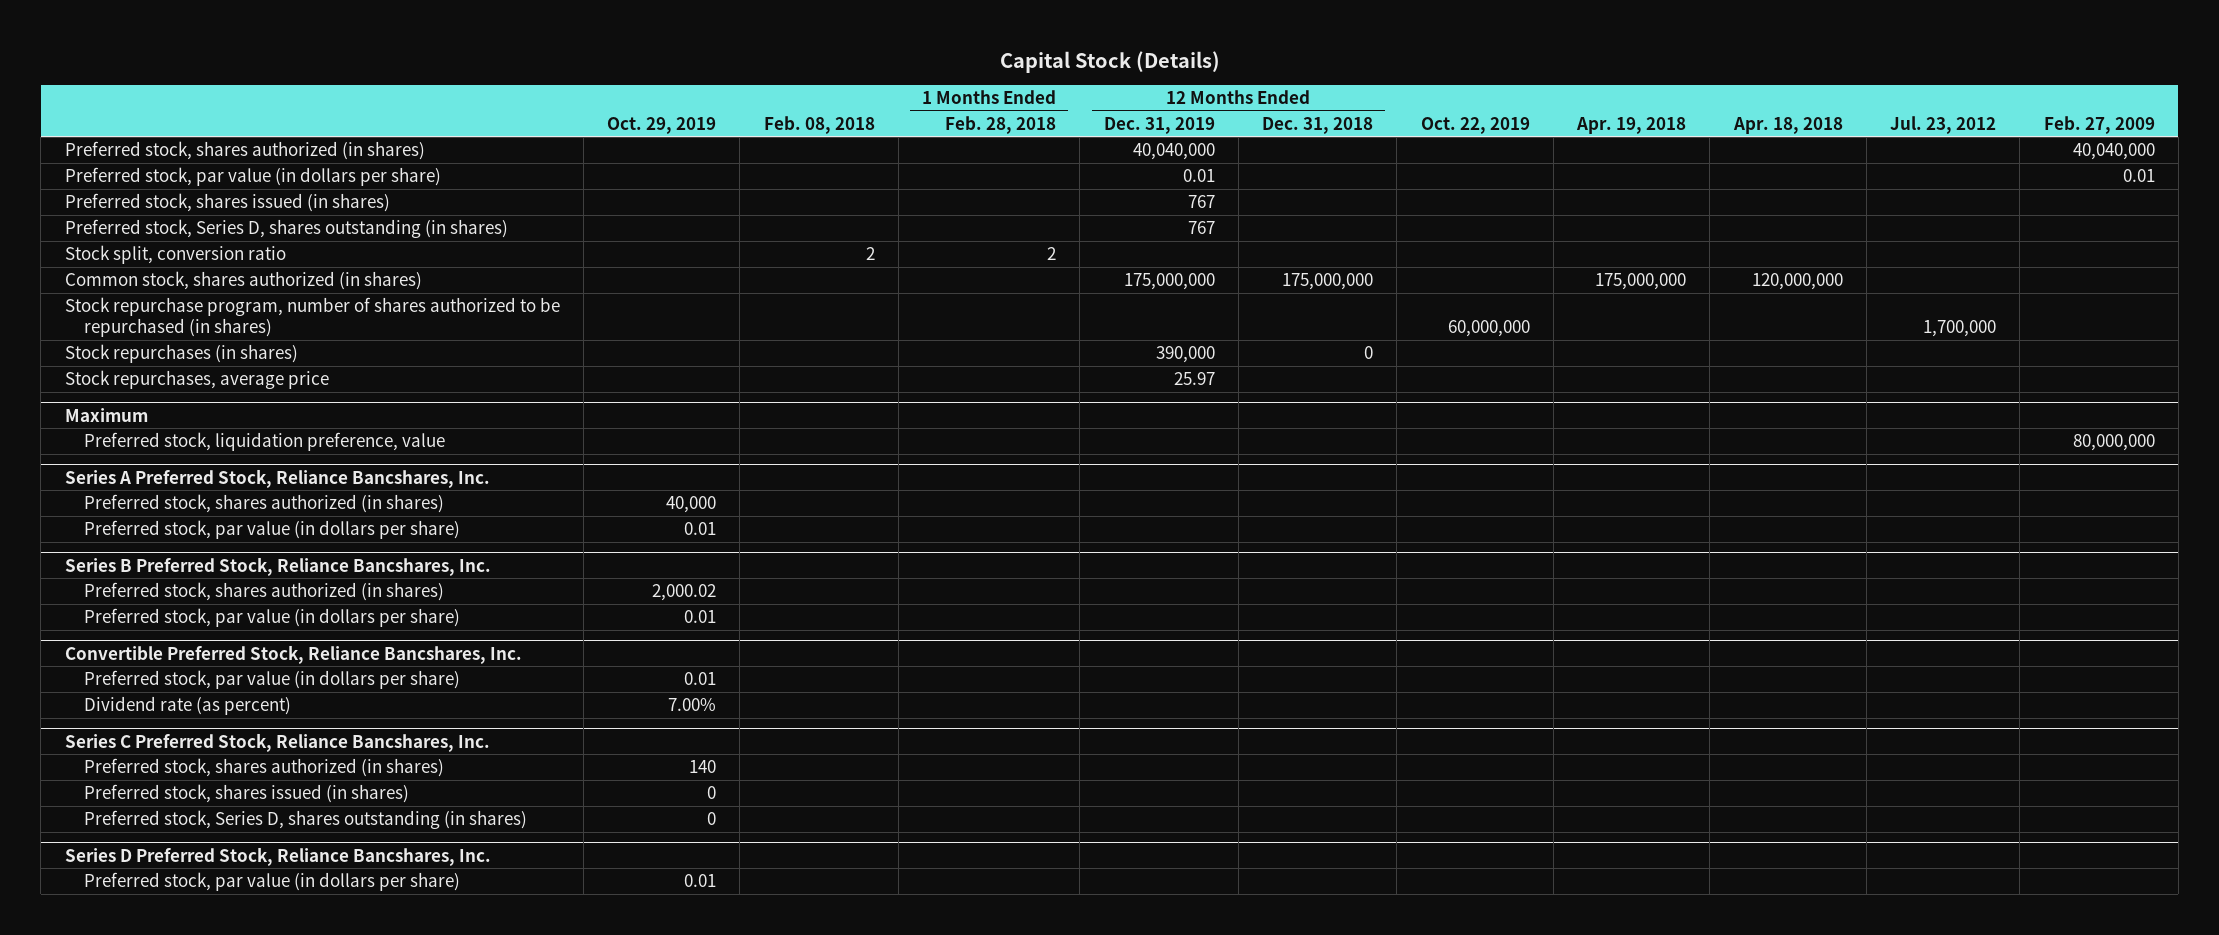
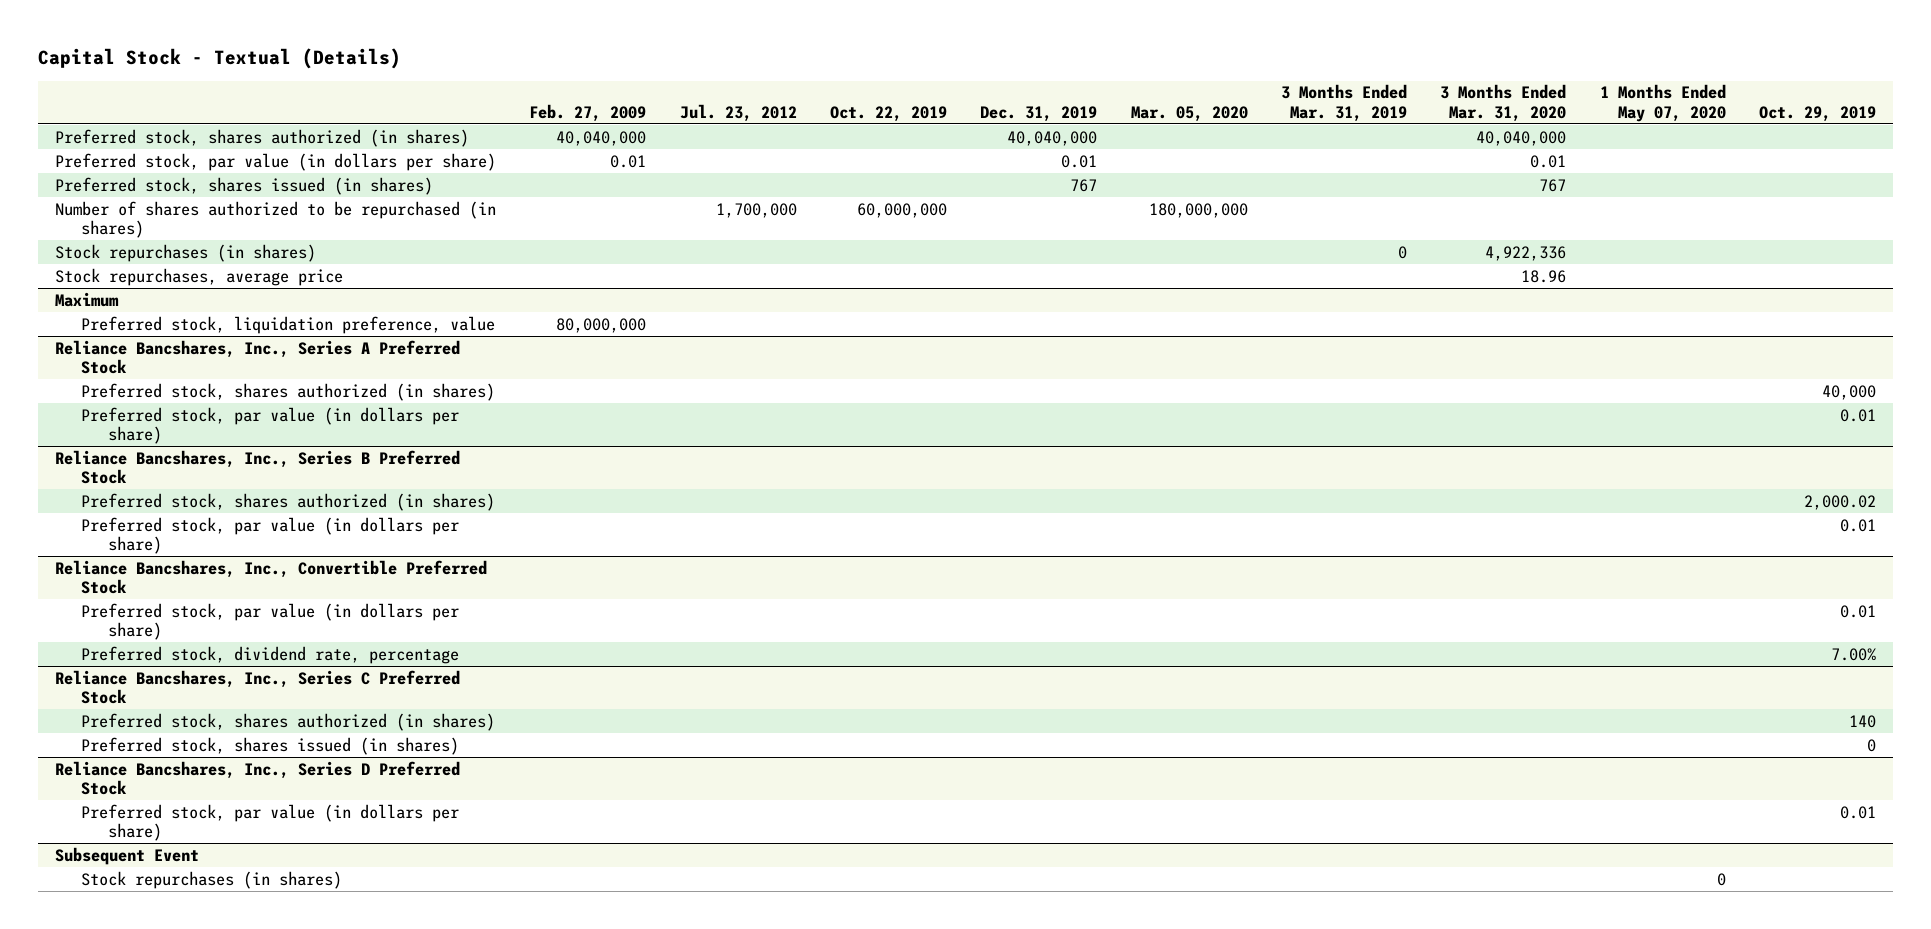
- Capital Stock (Details)
+ Capital Stock - Textual (Details)
- | Oct. 29, 2019 | Feb. 08, 2018 | 1 Months Ended Feb. 28, 2018 | 12 Months Ended Dec. 31, 2019 | 12 Months Ended Dec. 31, 2018 | Oct. 22, 2019 | Apr. 19, 2018 | Apr. 18, 2018 | Jul. 23, 2012 | Feb. 27, 2009
+ | Feb. 27, 2009 | Jul. 23, 2012 | Oct. 22, 2019 | Dec. 31, 2019 | Mar. 05, 2020 | 3 Months Ended Mar. 31, 2019 | 3 Months Ended Mar. 31, 2020 | 1 Months Ended May 07, 2020 | Oct. 29, 2019
- Preferred stock, Series D, shares outstanding (in shares) | | | | 767 | | | | | |
- Stock split, conversion ratio | | 2 | 2 | | | | | | |
- Common stock, shares authorized (in shares) | | | | 175,000,000 | 175,000,000 | | 175,000,000 | 120,000,000 | |
- Stock repurchase program, number of shares authorized to be repurchased (in shares) | | | | | | 60,000,000 | | | 1,700,000 |
+ Number of shares authorized to be repurchased (in shares) | | 1,700,000 | 60,000,000 | | 180,000,000 | | | |
- Series A Preferred Stock, Reliance Bancshares, Inc.
+ Reliance Bancshares, Inc., Series A Preferred Stock
- Series B Preferred Stock, Reliance Bancshares, Inc.
+ Reliance Bancshares, Inc., Series B Preferred Stock
- Convertible Preferred Stock, Reliance Bancshares, Inc.
+ Reliance Bancshares, Inc., Convertible Preferred Stock
- Dividend rate (as percent) | 7.00% | | | | | | | | |
- Series C Preferred Stock, Reliance Bancshares, Inc.
+ Preferred stock, dividend rate, percentage | | | | | | | | | 7.00%
+ Reliance Bancshares, Inc., Series C Preferred Stock
- Preferred stock, Series D, shares outstanding (in shares) | 0 | | | | | | | | |
- Series D Preferred Stock, Reliance Bancshares, Inc.
+ Reliance Bancshares, Inc., Series D Preferred Stock
+ Subsequent Event
+ Stock repurchases (in shares) | | | | | | | | 0 |

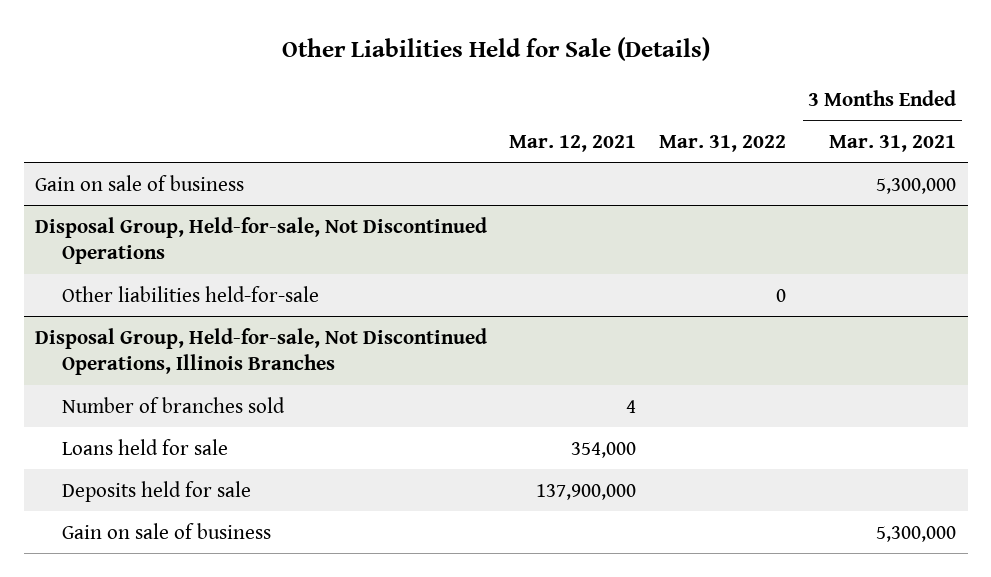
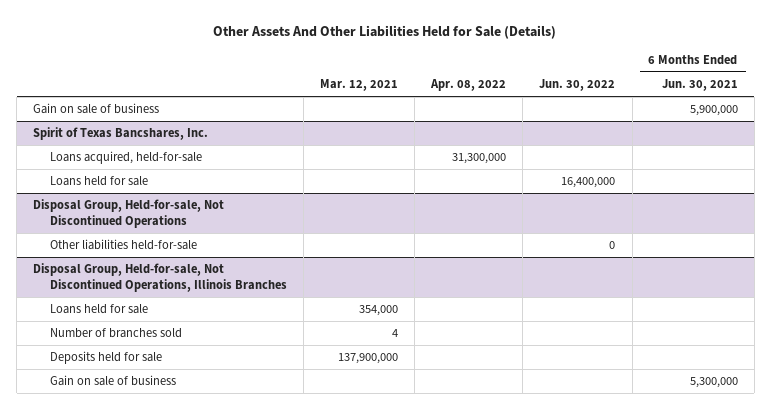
- Other Liabilities Held for Sale (Details)
+ Other Assets And Other Liabilities Held for Sale (Details)
- | Mar. 12, 2021 | Mar. 31, 2022 | 3 Months Ended Mar. 31, 2021
+ | Mar. 12, 2021 | Apr. 08, 2022 | Jun. 30, 2022 | 6 Months Ended Jun. 30, 2021
+ Spirit of Texas Bancshares, Inc.
+ Loans acquired, held-for-sale | | 31,300,000 | |
+ Loans held for sale | | | 16,400,000 |
@ Disposal Group, Held-for-sale, Not Discontinued Operations, Illinois Branches
moved down: Number of branches sold | 4 | | |

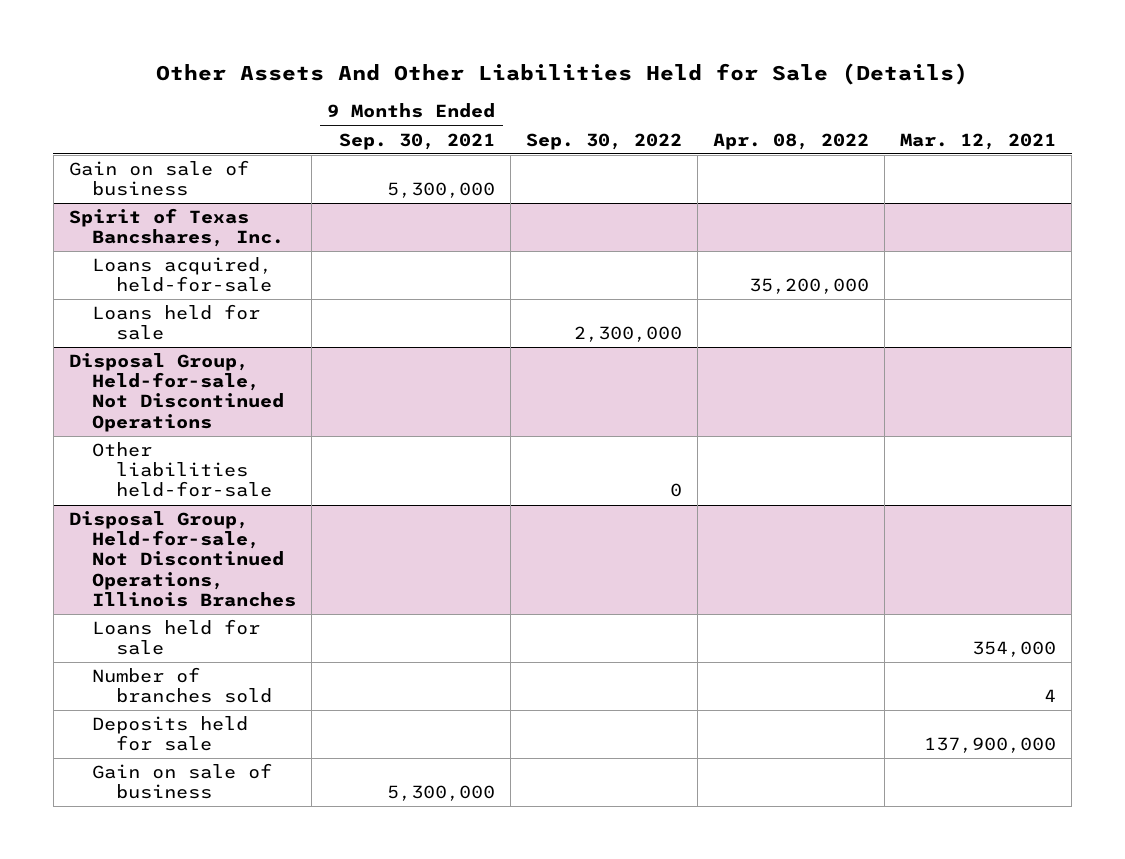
- | Mar. 12, 2021 | Apr. 08, 2022 | Jun. 30, 2022 | 6 Months Ended Jun. 30, 2021
+ | 9 Months Ended Sep. 30, 2021 | Sep. 30, 2022 | Apr. 08, 2022 | Mar. 12, 2021
@ Spirit of Texas Bancshares, Inc.
- Loans acquired, held-for-sale | | 31,300,000 | |
+ Loans acquired, held-for-sale | | | 35,200,000 |

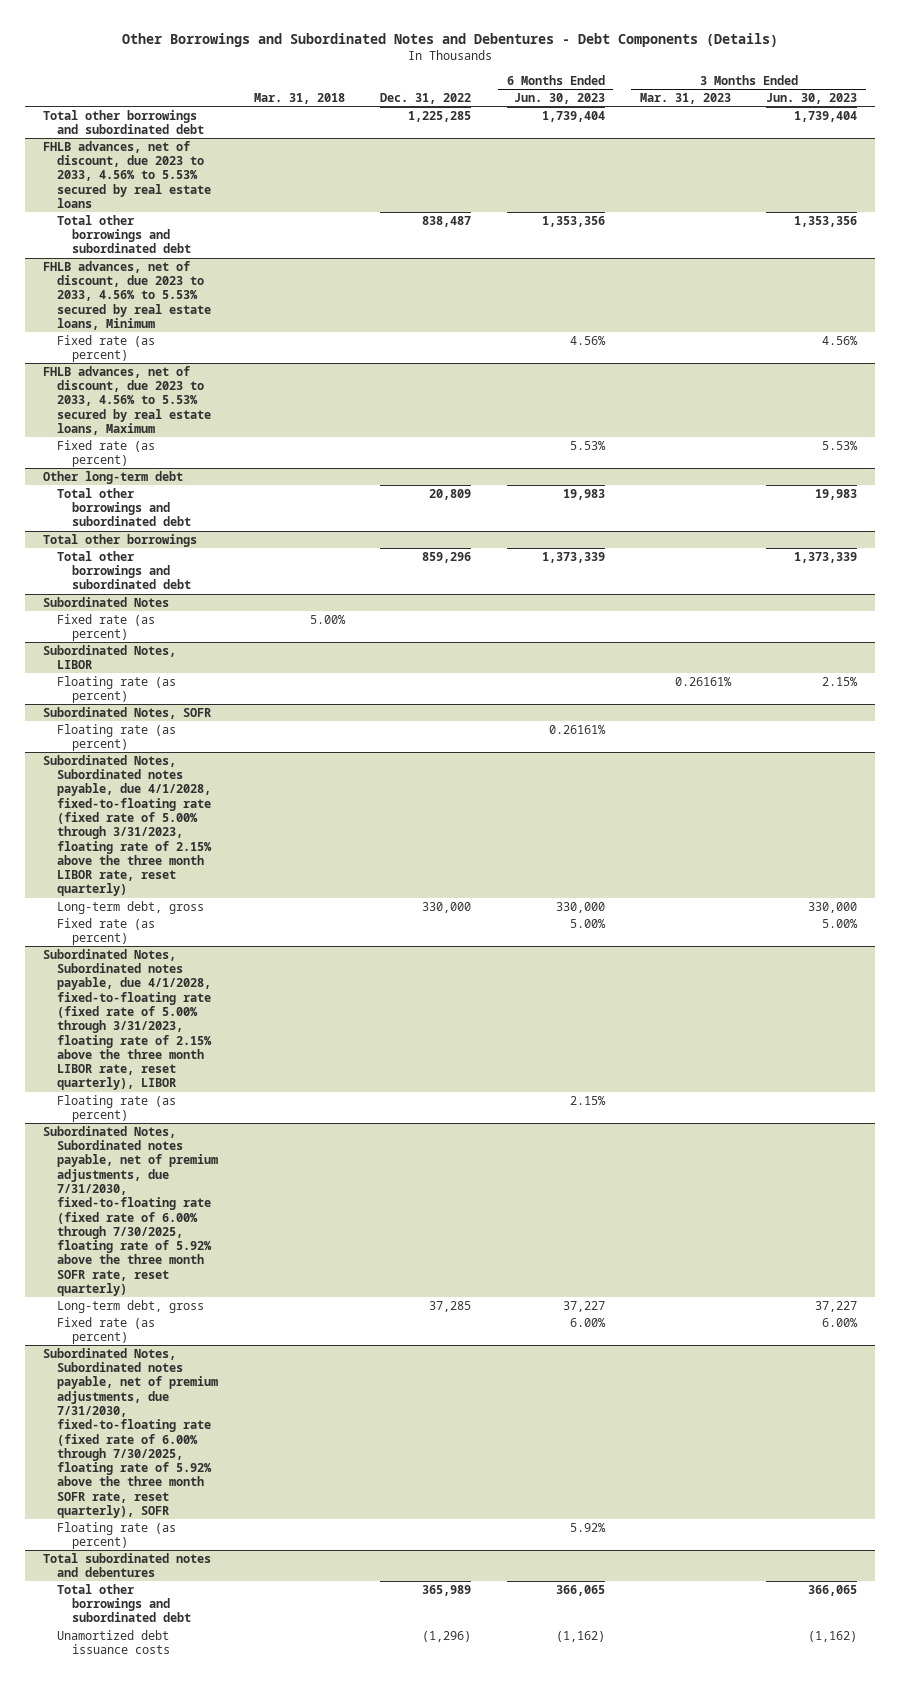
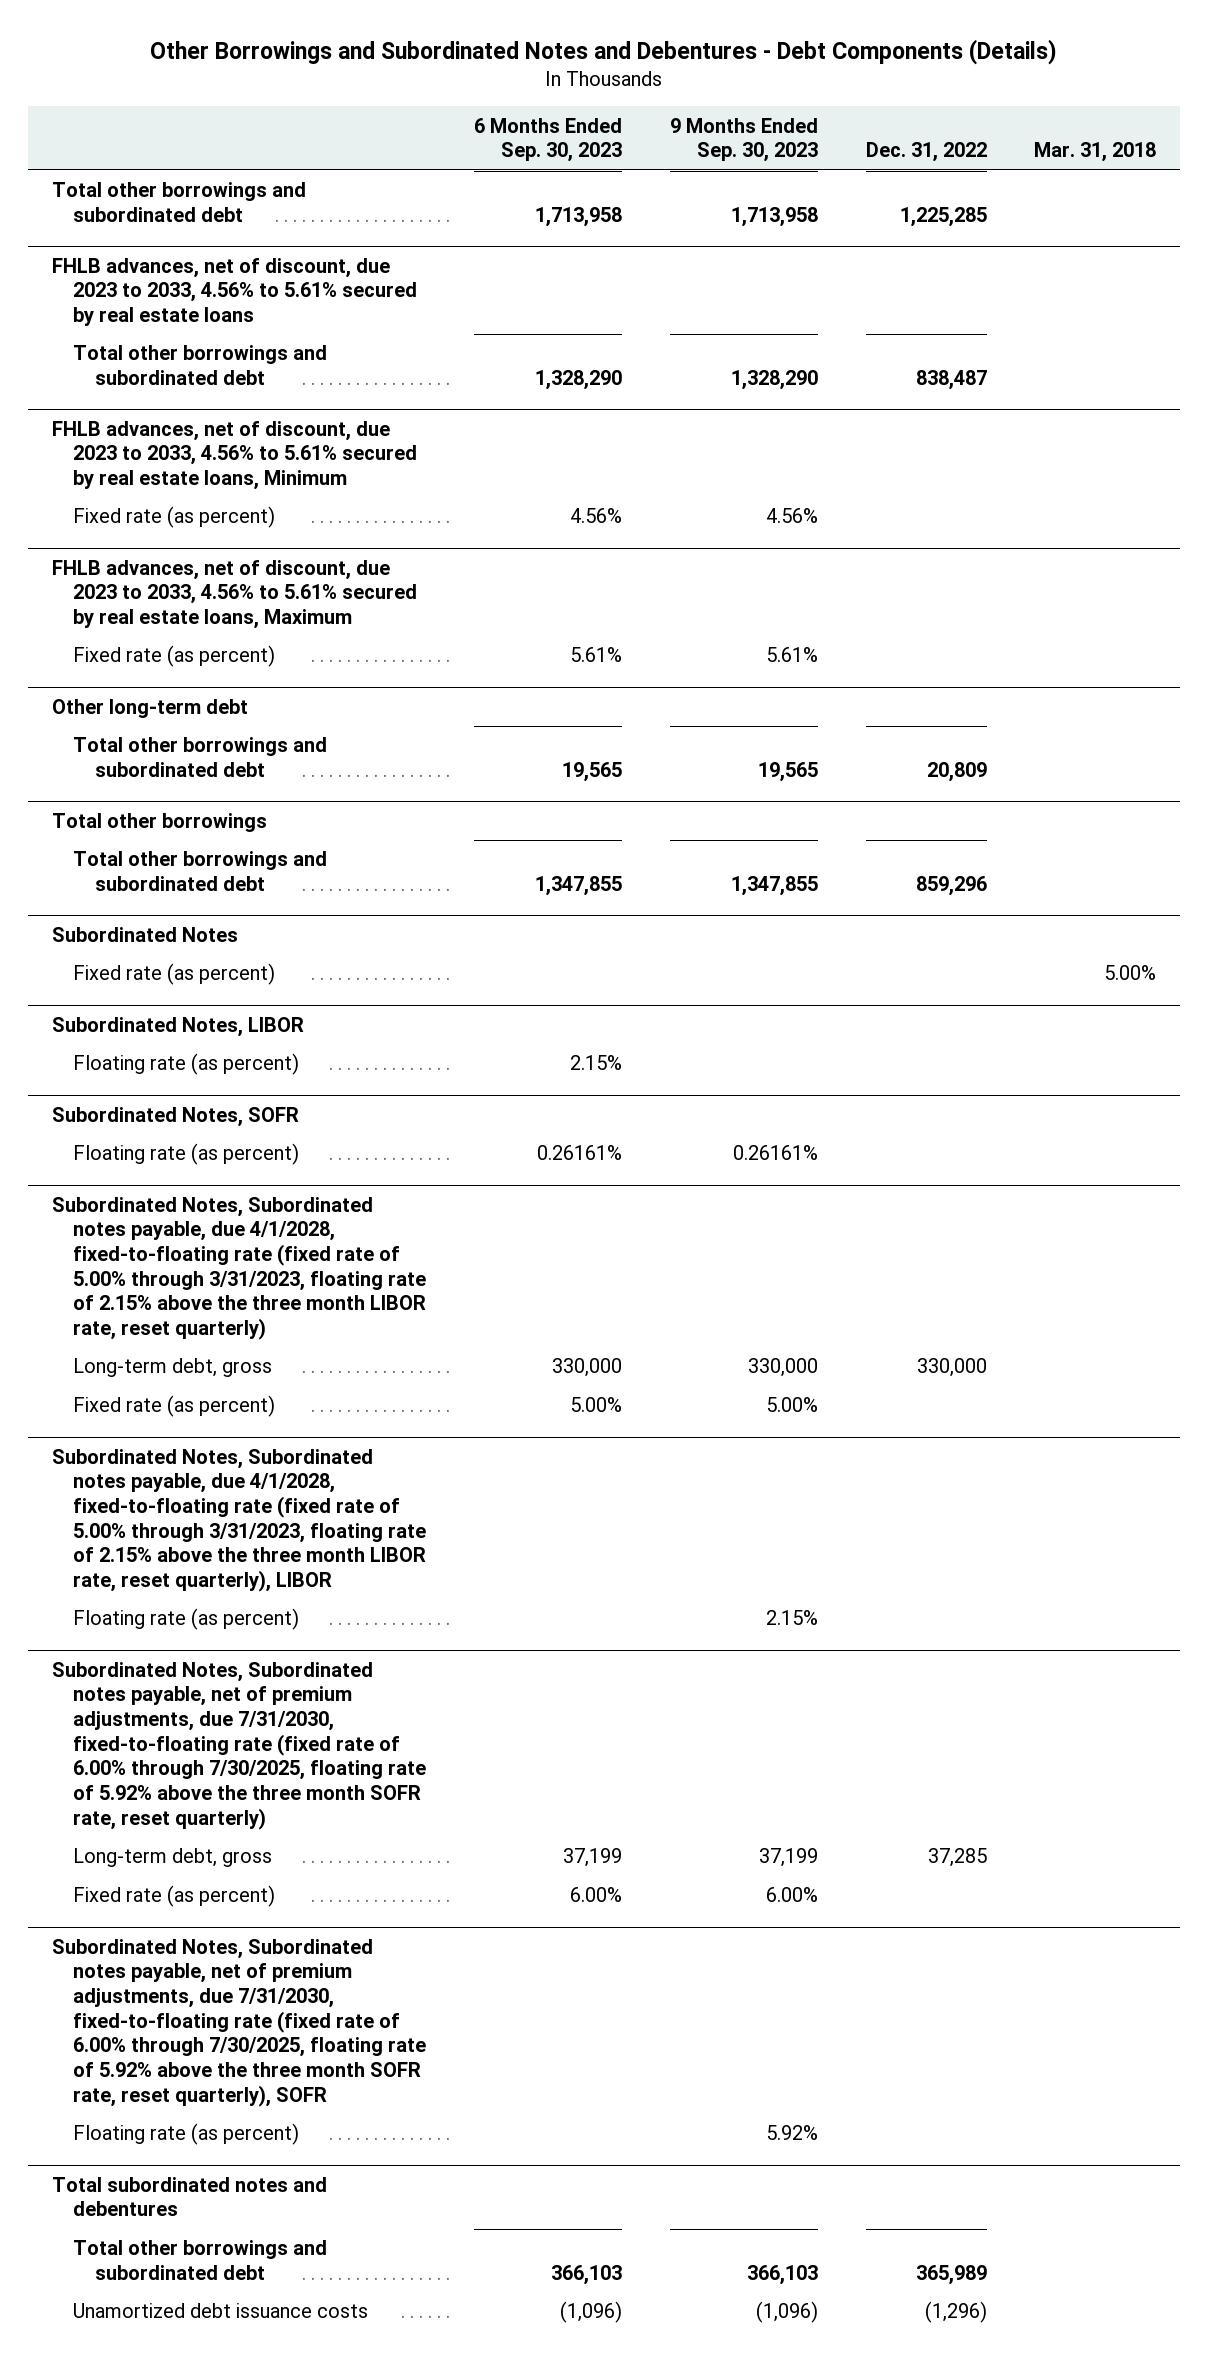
- | Mar. 31, 2018 | Dec. 31, 2022 | 6 Months Ended Jun. 30, 2023 | 3 Months Ended Mar. 31, 2023 | 3 Months Ended Jun. 30, 2023
+ | 6 Months Ended Sep. 30, 2023 | 9 Months Ended Sep. 30, 2023 | Dec. 31, 2022 | Mar. 31, 2018
- FHLB advances, net of discount, due 2023 to 2033, 4.56% to 5.53% secured by real estate loans
+ FHLB advances, net of discount, due 2023 to 2033, 4.56% to 5.61% secured by real estate loans
- FHLB advances, net of discount, due 2023 to 2033, 4.56% to 5.53% secured by real estate loans, Minimum
+ FHLB advances, net of discount, due 2023 to 2033, 4.56% to 5.61% secured by real estate loans, Minimum
- FHLB advances, net of discount, due 2023 to 2033, 4.56% to 5.53% secured by real estate loans, Maximum
+ FHLB advances, net of discount, due 2023 to 2033, 4.56% to 5.61% secured by real estate loans, Maximum

